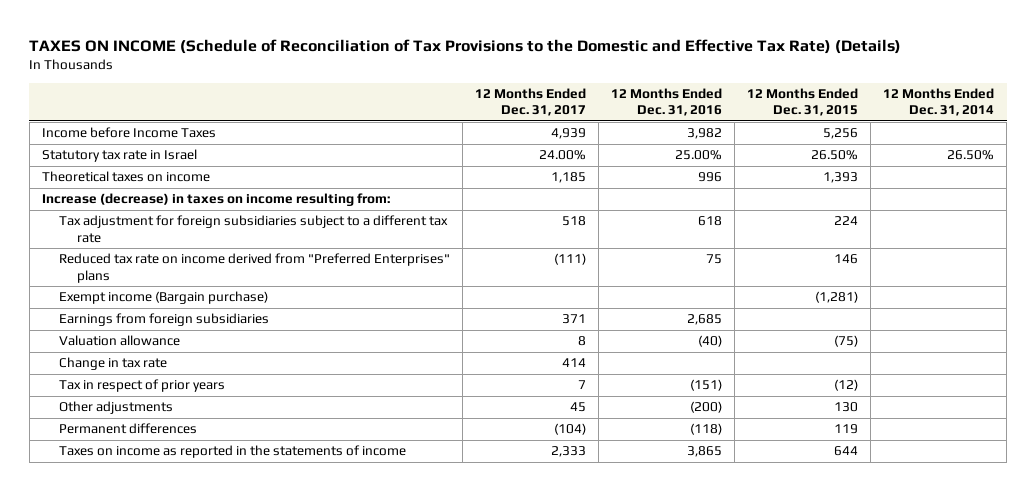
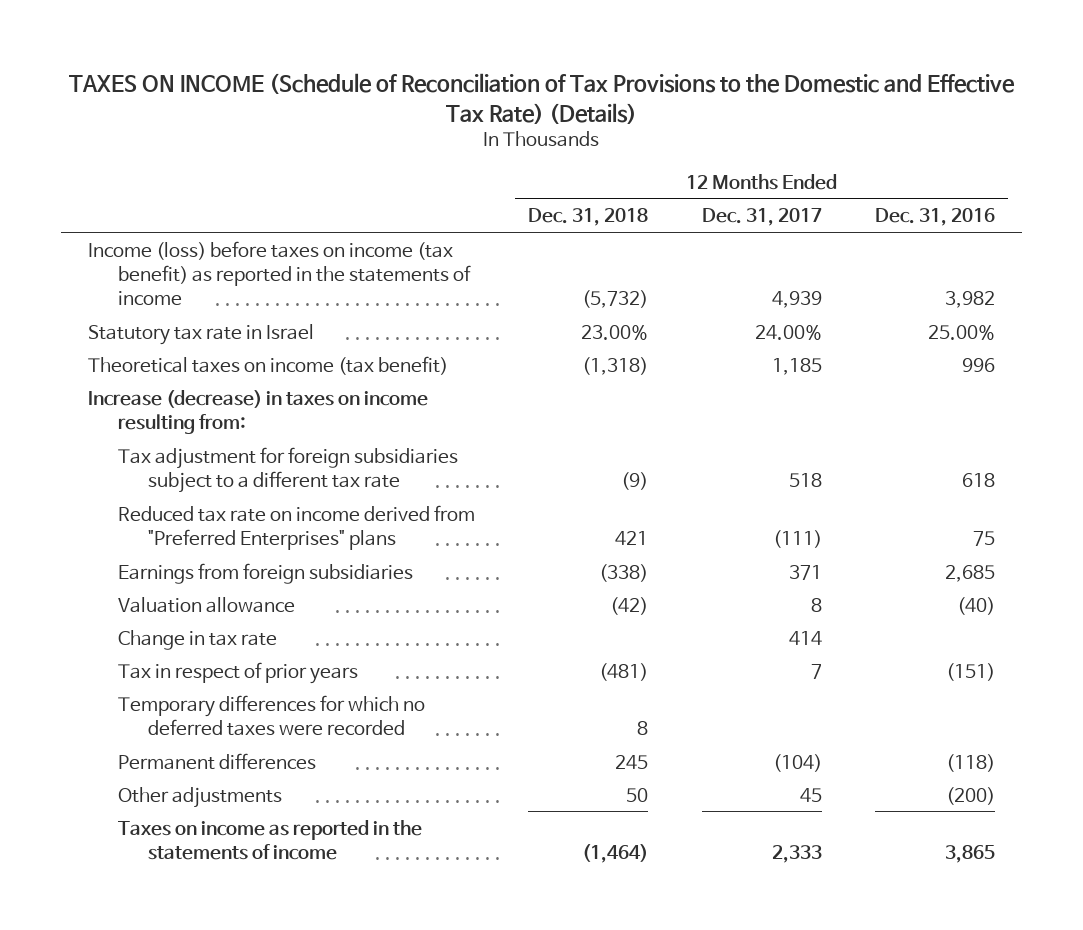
- | 12 Months Ended Dec. 31, 2017 | 12 Months Ended Dec. 31, 2016 | 12 Months Ended Dec. 31, 2015 | 12 Months Ended Dec. 31, 2014
+ | 12 Months Ended Dec. 31, 2018 | 12 Months Ended Dec. 31, 2017 | 12 Months Ended Dec. 31, 2016
- Income before Income Taxes | 4,939 | 3,982 | 5,256 |
+ Income (loss) before taxes on income (tax benefit) as reported in the statements of income | (5,732) | 4,939 | 3,982
- Theoretical taxes on income | 1,185 | 996 | 1,393 |
+ Theoretical taxes on income (tax benefit) | (1,318) | 1,185 | 996
- Exempt income (Bargain purchase) | | | (1,281) |
+ Temporary differences for which no deferred taxes were recorded | 8 | |
moved down: Other adjustments | 50 | 45 | (200)

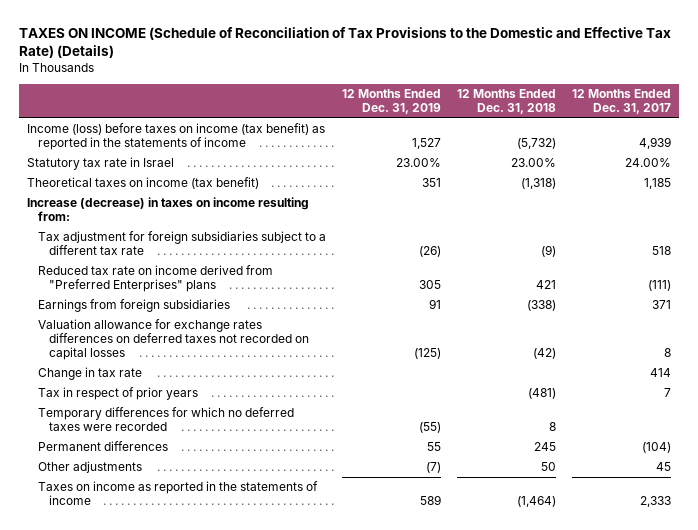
- | 12 Months Ended Dec. 31, 2018 | 12 Months Ended Dec. 31, 2017 | 12 Months Ended Dec. 31, 2016
+ | 12 Months Ended Dec. 31, 2019 | 12 Months Ended Dec. 31, 2018 | 12 Months Ended Dec. 31, 2017
- Valuation allowance | (42) | 8 | (40)
+ Valuation allowance for exchange rates differences on deferred taxes not recorded on capital losses | (125) | (42) | 8

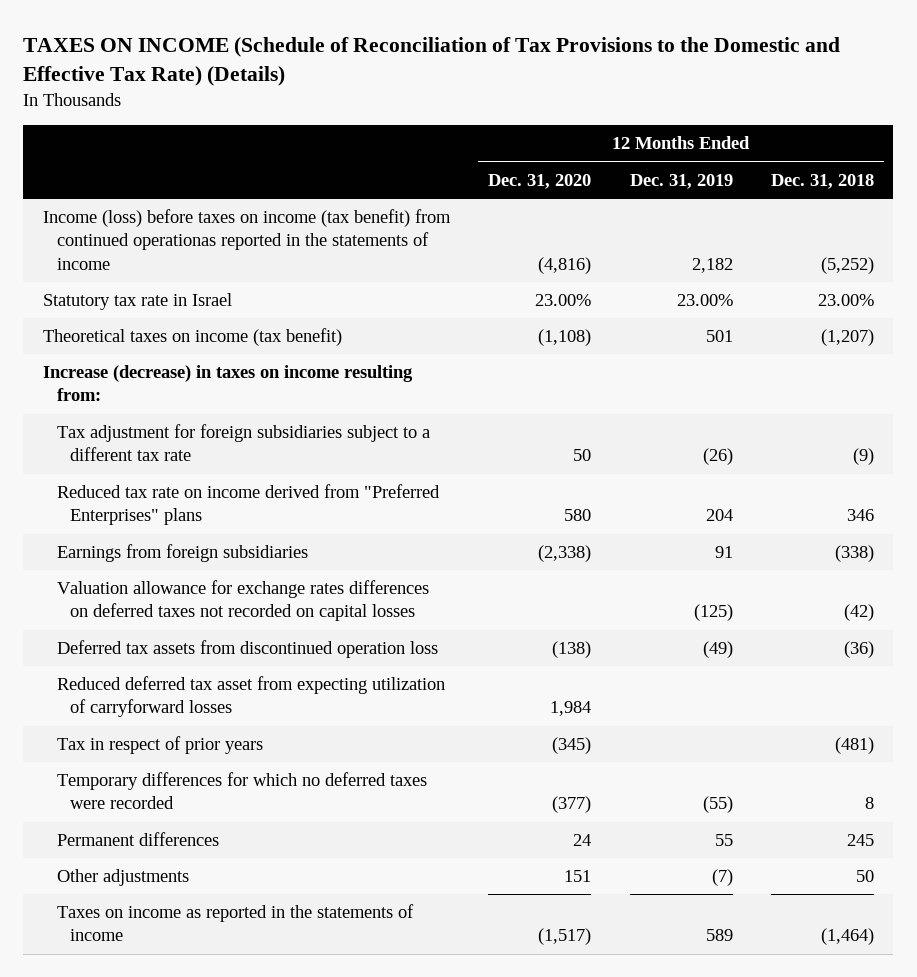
- | 12 Months Ended Dec. 31, 2019 | 12 Months Ended Dec. 31, 2018 | 12 Months Ended Dec. 31, 2017
+ | 12 Months Ended Dec. 31, 2020 | 12 Months Ended Dec. 31, 2019 | 12 Months Ended Dec. 31, 2018
- Income (loss) before taxes on income (tax benefit) as reported in the statements of income | 1,527 | (5,732) | 4,939
+ Income (loss) before taxes on income (tax benefit) from continued operationas reported in the statements of income | (4,816) | 2,182 | (5,252)
- Theoretical taxes on income (tax benefit) | 351 | (1,318) | 1,185
+ Theoretical taxes on income (tax benefit) | (1,108) | 501 | (1,207)
- Reduced tax rate on income derived from "Preferred Enterprises" plans | 305 | 421 | (111)
+ Reduced tax rate on income derived from "Preferred Enterprises" plans | 580 | 204 | 346
- Change in tax rate | | | 414
+ Deferred tax assets from discontinued operation loss | (138) | (49) | (36)
+ Reduced deferred tax asset from expecting utilization of carryforward losses | 1,984 | |

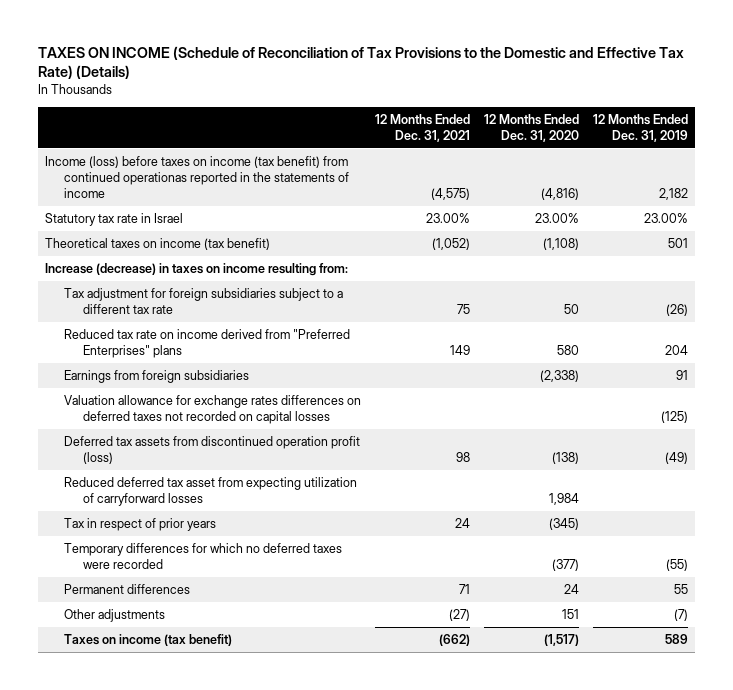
- | 12 Months Ended Dec. 31, 2020 | 12 Months Ended Dec. 31, 2019 | 12 Months Ended Dec. 31, 2018
+ | 12 Months Ended Dec. 31, 2021 | 12 Months Ended Dec. 31, 2020 | 12 Months Ended Dec. 31, 2019
- Deferred tax assets from discontinued operation loss | (138) | (49) | (36)
+ Deferred tax assets from discontinued operation profit (loss) | 98 | (138) | (49)
- Taxes on income as reported in the statements of income | (1,517) | 589 | (1,464)
+ Taxes on income (tax benefit) | (662) | (1,517) | 589

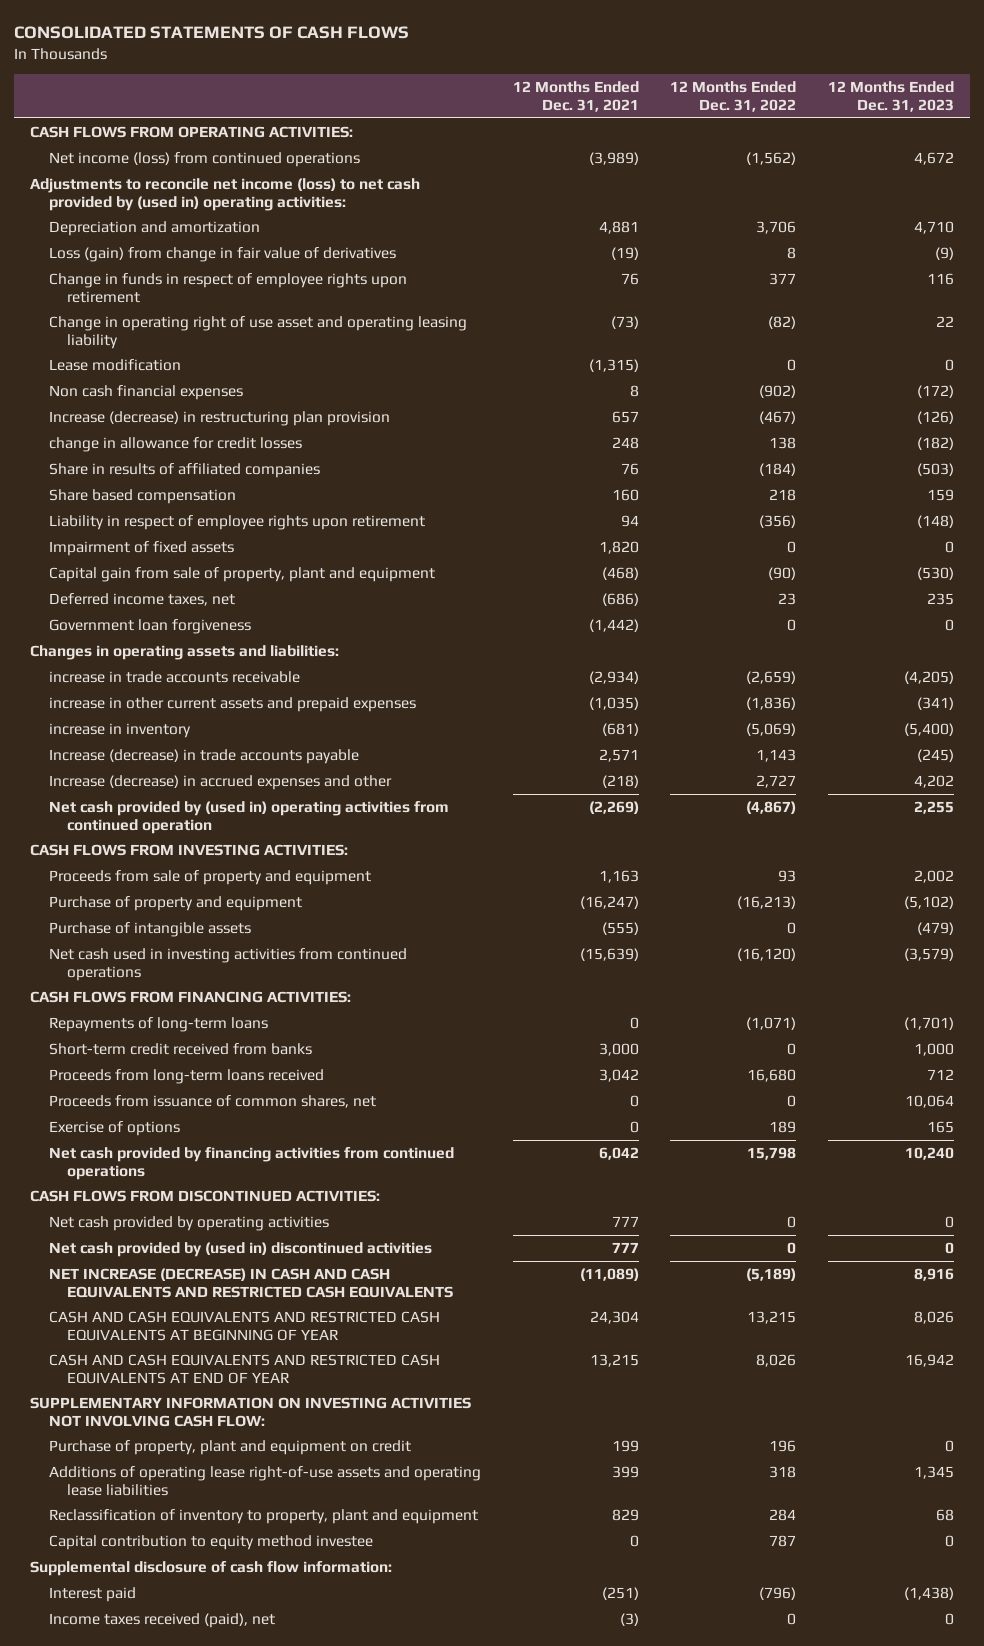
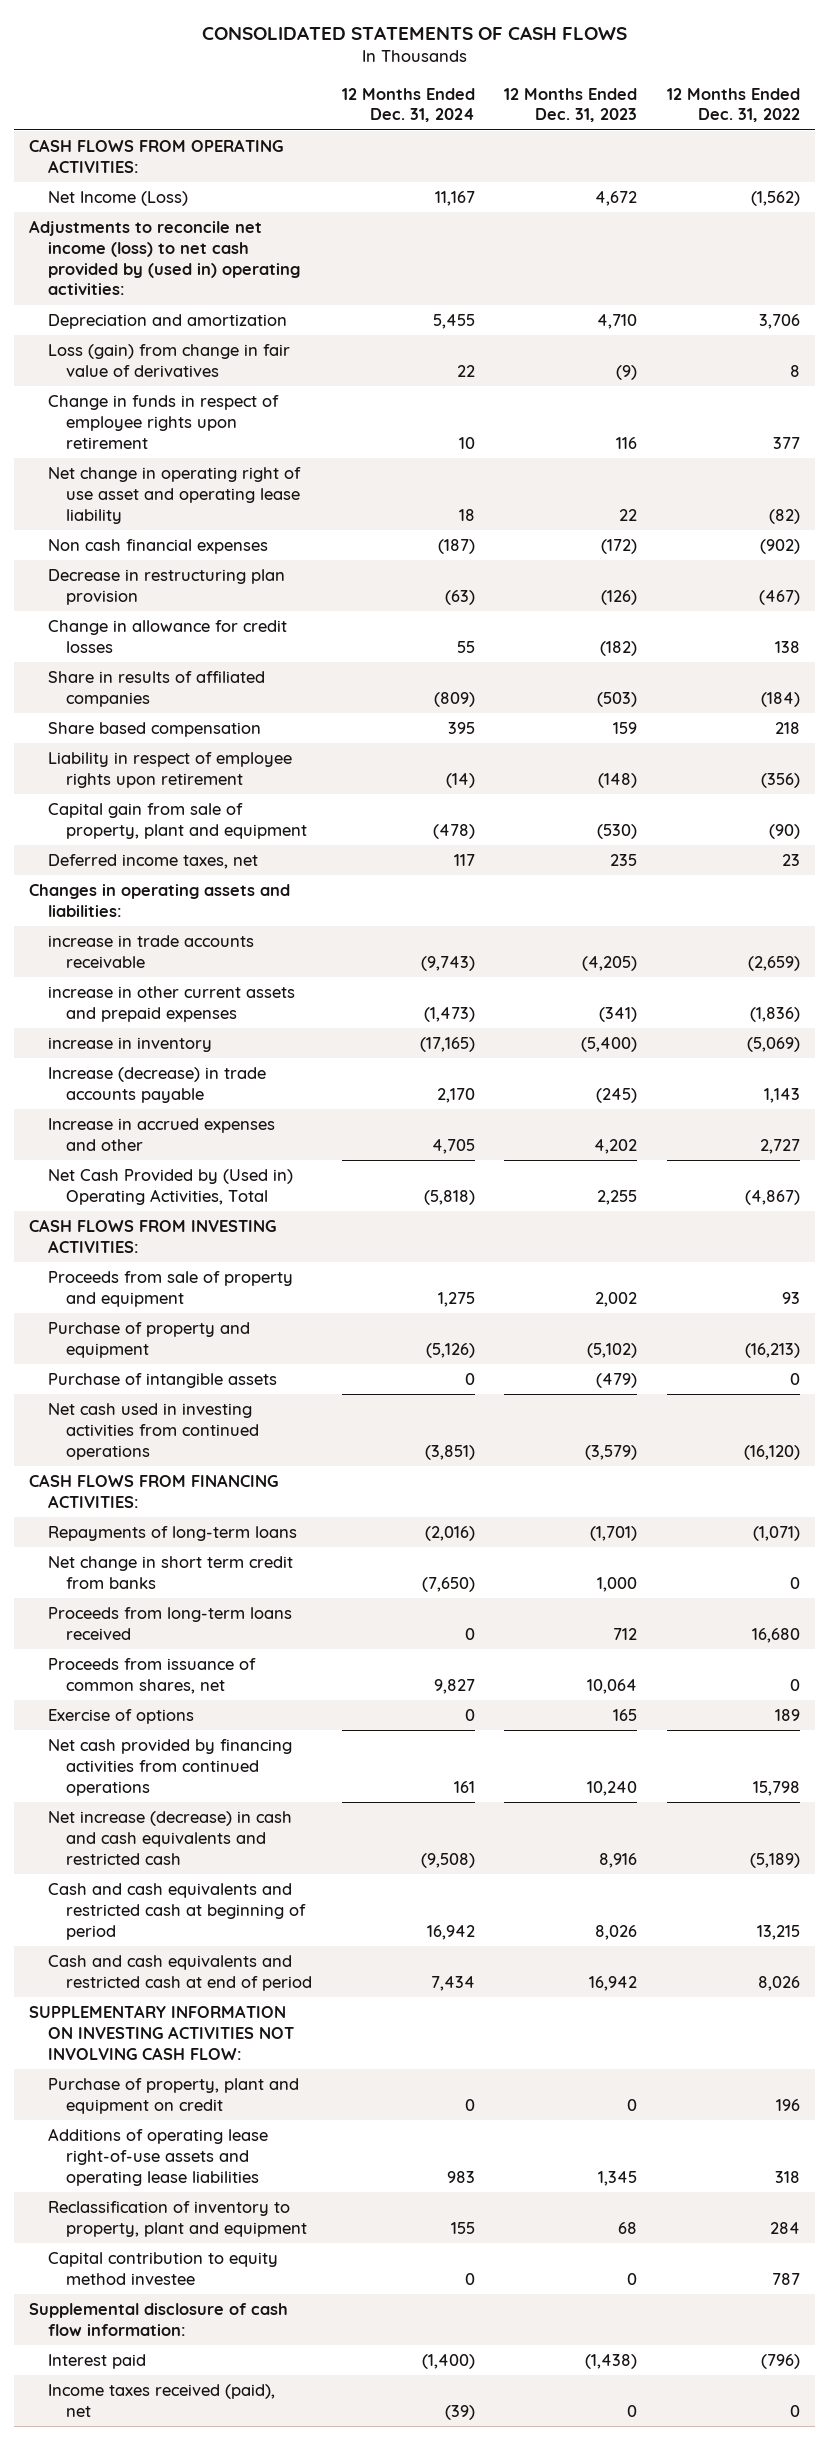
- | 12 Months Ended Dec. 31, 2021 | 12 Months Ended Dec. 31, 2022 | 12 Months Ended Dec. 31, 2023
+ | 12 Months Ended Dec. 31, 2024 | 12 Months Ended Dec. 31, 2023 | 12 Months Ended Dec. 31, 2022
- Net income (loss) from continued operations | (3,989) | (1,562) | 4,672
+ Net Income (Loss) | 11,167 | 4,672 | (1,562)
- Change in operating right of use asset and operating leasing liability | (73) | (82) | 22
- Lease modification | (1,315) | 0 | 0
+ Net change in operating right of use asset and operating lease liability | 18 | 22 | (82)
- Increase (decrease) in restructuring plan provision | 657 | (467) | (126)
- change in allowance for credit losses | 248 | 138 | (182)
+ Decrease in restructuring plan provision | (63) | (126) | (467)
+ Change in allowance for credit losses | 55 | (182) | 138
- Impairment of fixed assets | 1,820 | 0 | 0
- Government loan forgiveness | (1,442) | 0 | 0
- Increase (decrease) in accrued expenses and other | (218) | 2,727 | 4,202
- Net cash provided by (used in) operating activities from continued operation | (2,269) | (4,867) | 2,255
+ Increase in accrued expenses and other | 4,705 | 4,202 | 2,727
+ Net Cash Provided by (Used in) Operating Activities, Total | (5,818) | 2,255 | (4,867)
- Short-term credit received from banks | 3,000 | 0 | 1,000
+ Net change in short term credit from banks | (7,650) | 1,000 | 0
- CASH FLOWS FROM DISCONTINUED ACTIVITIES:
- Net cash provided by operating activities | 777 | 0 | 0
- Net cash provided by (used in) discontinued activities | 777 | 0 | 0
- NET INCREASE (DECREASE) IN CASH AND CASH EQUIVALENTS AND RESTRICTED CASH EQUIVALENTS | (11,089) | (5,189) | 8,916
- CASH AND CASH EQUIVALENTS AND RESTRICTED CASH EQUIVALENTS AT BEGINNING OF YEAR | 24,304 | 13,215 | 8,026
- CASH AND CASH EQUIVALENTS AND RESTRICTED CASH EQUIVALENTS AT END OF YEAR | 13,215 | 8,026 | 16,942
+ Net increase (decrease) in cash and cash equivalents and restricted cash | (9,508) | 8,916 | (5,189)
+ Cash and cash equivalents and restricted cash at beginning of period | 16,942 | 8,026 | 13,215
+ Cash and cash equivalents and restricted cash at end of period | 7,434 | 16,942 | 8,026

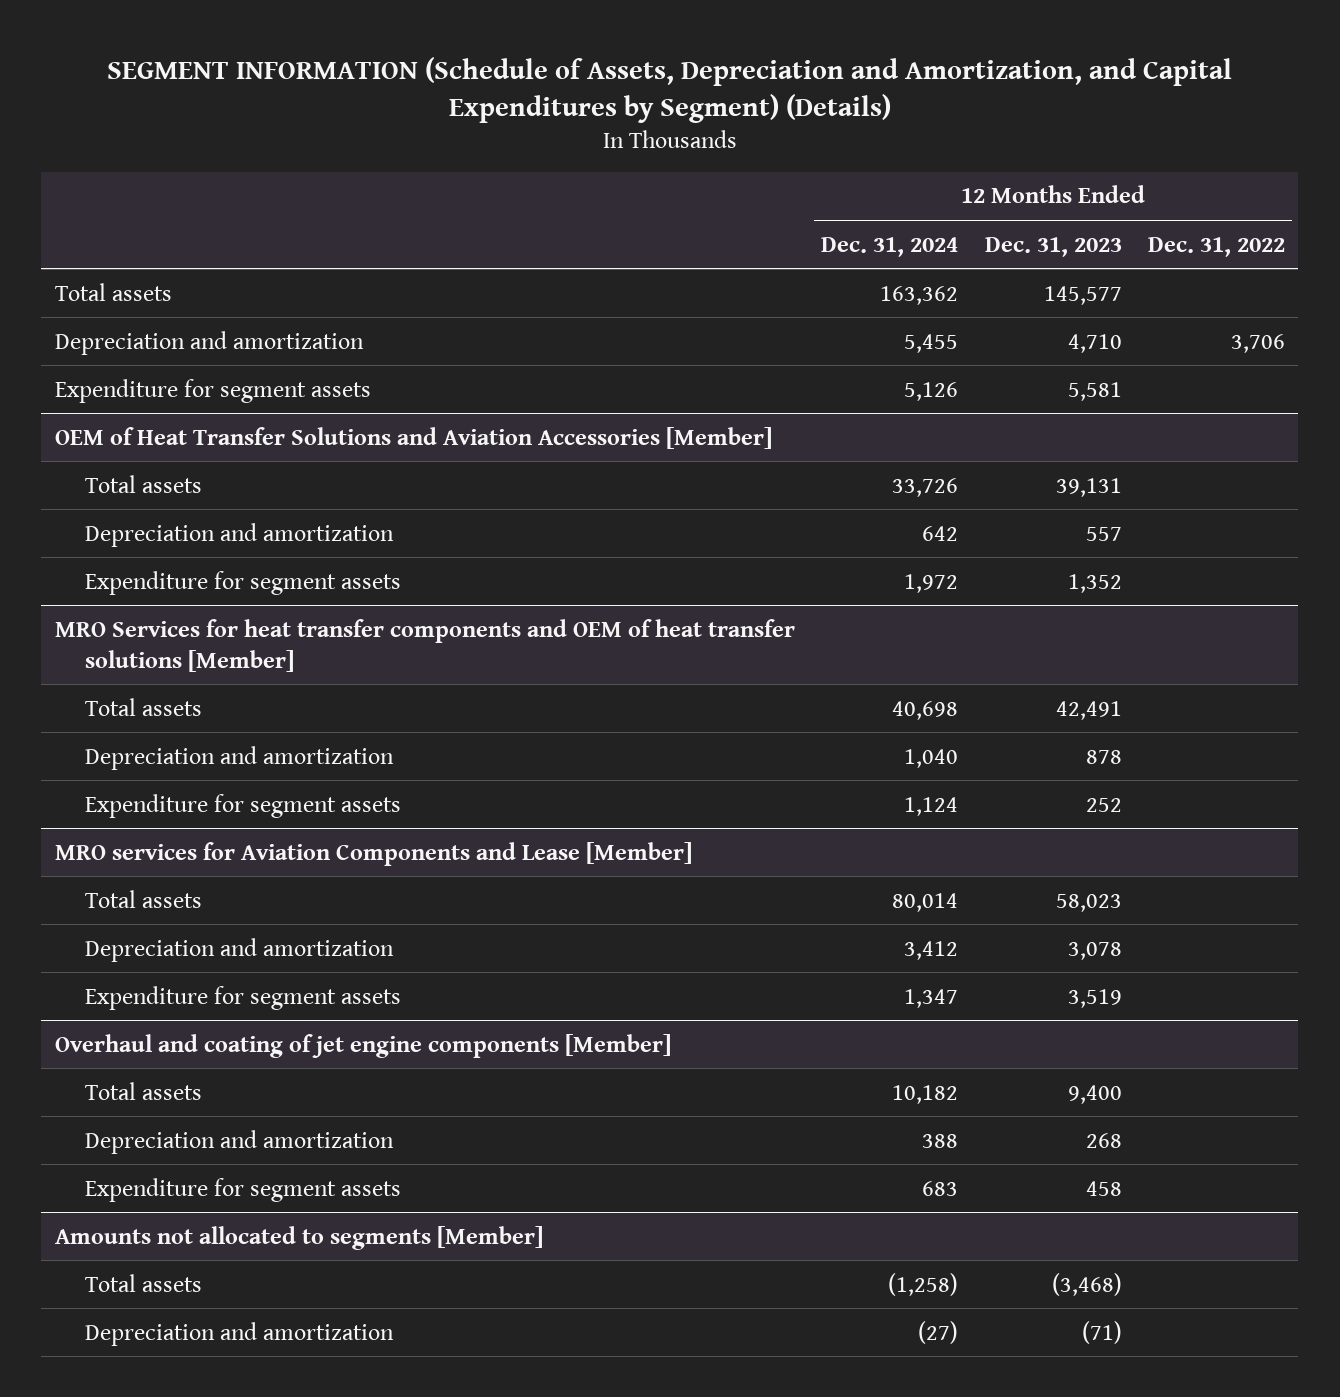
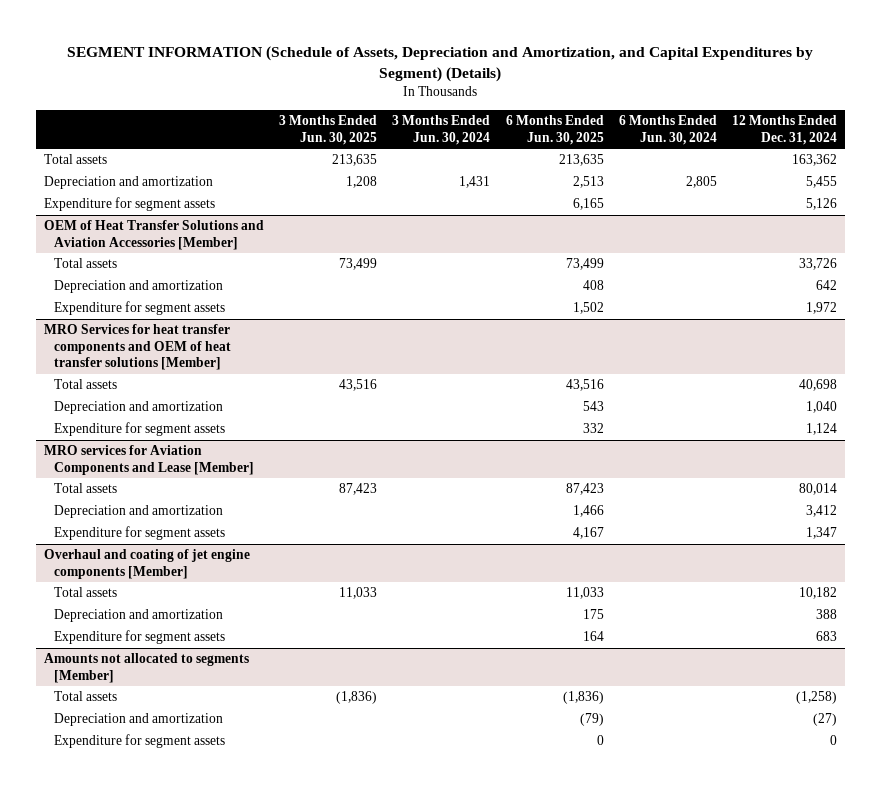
- | 12 Months Ended Dec. 31, 2024 | 12 Months Ended Dec. 31, 2023 | 12 Months Ended Dec. 31, 2022
+ | 3 Months Ended Jun. 30, 2025 | 3 Months Ended Jun. 30, 2024 | 6 Months Ended Jun. 30, 2025 | 6 Months Ended Jun. 30, 2024 | 12 Months Ended Dec. 31, 2024
@ Amounts not allocated to segments [Member]
+ Expenditure for segment assets | | | 0 | | 0

